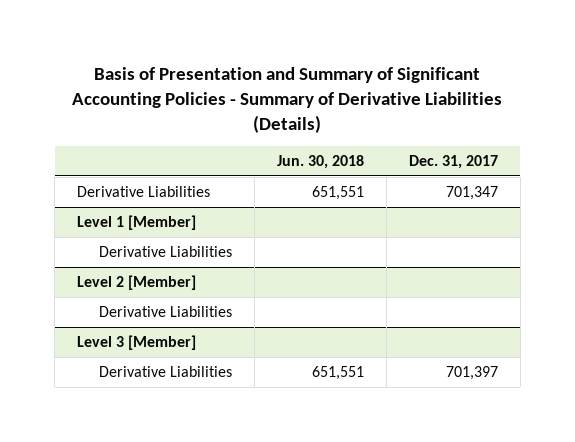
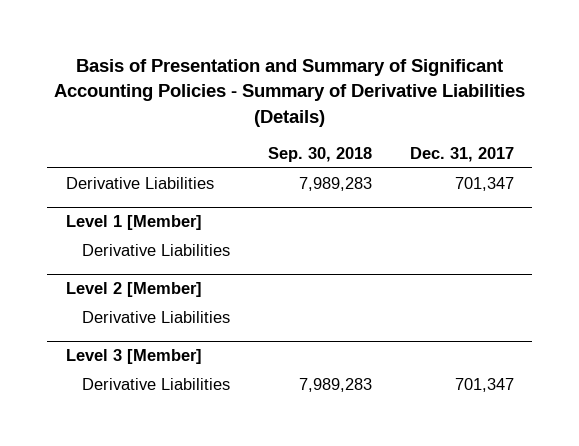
- | Jun. 30, 2018 | Dec. 31, 2017
+ | Sep. 30, 2018 | Dec. 31, 2017
@ Level 3 [Member]
- Derivative Liabilities | 651,551 | 701,397
+ Derivative Liabilities | 7,989,283 | 701,347

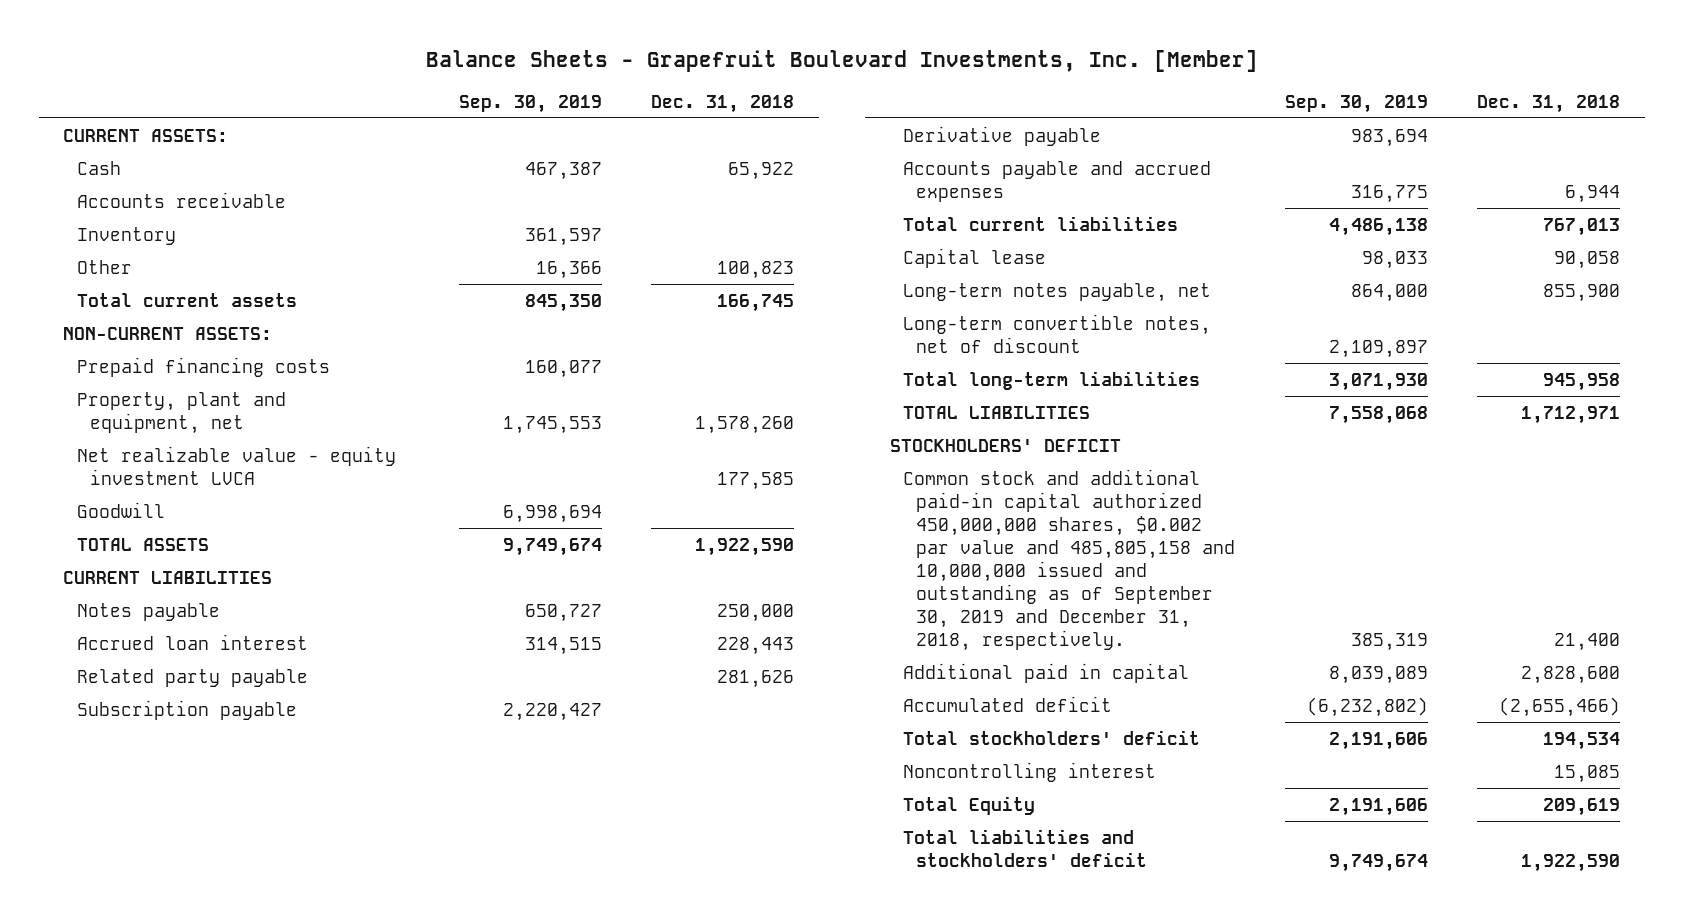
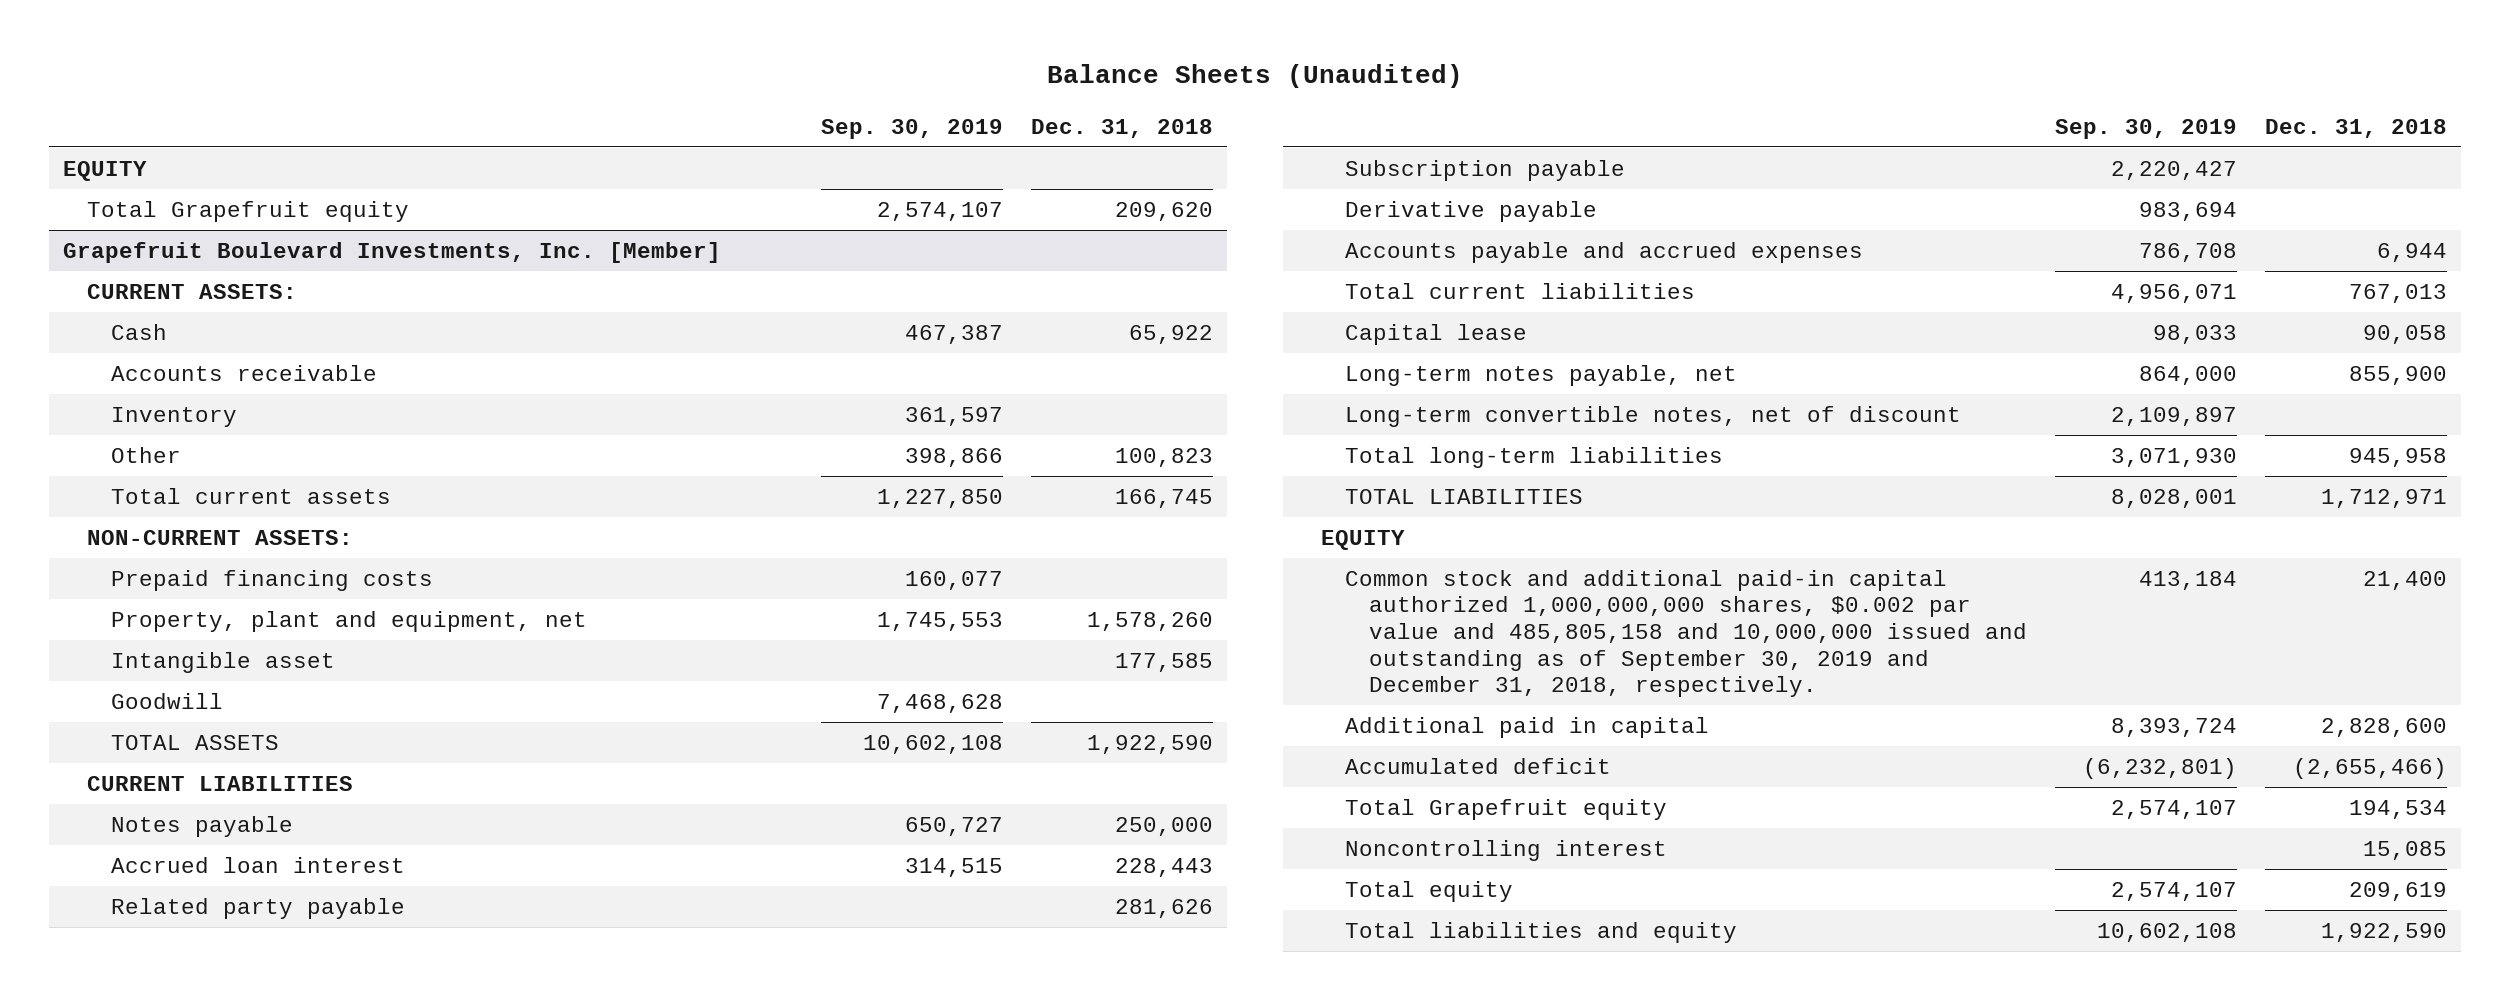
- Balance Sheets - Grapefruit Boulevard Investments, Inc. [Member]
+ Balance Sheets (Unaudited)
+ EQUITY
+ Total Grapefruit equity | 2,574,107 | 209,620
+ Grapefruit Boulevard Investments, Inc. [Member]
- Other | 16,366 | 100,823
- Total current assets | 845,350 | 166,745
+ Other | 398,866 | 100,823
+ Total current assets | 1,227,850 | 166,745
- Net realizable value - equity investment LVCA | | 177,585
- Goodwill | 6,998,694 |
- TOTAL ASSETS | 9,749,674 | 1,922,590
+ Intangible asset | | 177,585
+ Goodwill | 7,468,628 |
+ TOTAL ASSETS | 10,602,108 | 1,922,590
- Accounts payable and accrued expenses | 316,775 | 6,944
- Total current liabilities | 4,486,138 | 767,013
+ Accounts payable and accrued expenses | 786,708 | 6,944
+ Total current liabilities | 4,956,071 | 767,013
- TOTAL LIABILITIES | 7,558,068 | 1,712,971
- STOCKHOLDERS' DEFICIT
- Common stock and additional paid-in capital authorized 450,000,000 shares, $0.002 par value and 485,805,158 and 10,000,000 issued and outstanding as of September 30, 2019 and December 31, 2018, respectively. | 385,319 | 21,400
- Additional paid in capital | 8,039,089 | 2,828,600
- Accumulated deficit | (6,232,802) | (2,655,466)
- Total stockholders' deficit | 2,191,606 | 194,534
+ TOTAL LIABILITIES | 8,028,001 | 1,712,971
+ EQUITY
+ Common stock and additional paid-in capital authorized 1,000,000,000 shares, $0.002 par value and 485,805,158 and 10,000,000 issued and outstanding as of September 30, 2019 and December 31, 2018, respectively. | 413,184 | 21,400
+ Additional paid in capital | 8,393,724 | 2,828,600
+ Accumulated deficit | (6,232,801) | (2,655,466)
+ Total Grapefruit equity | 2,574,107 | 194,534
- Total Equity | 2,191,606 | 209,619
- Total liabilities and stockholders' deficit | 9,749,674 | 1,922,590
+ Total equity | 2,574,107 | 209,619
+ Total liabilities and equity | 10,602,108 | 1,922,590

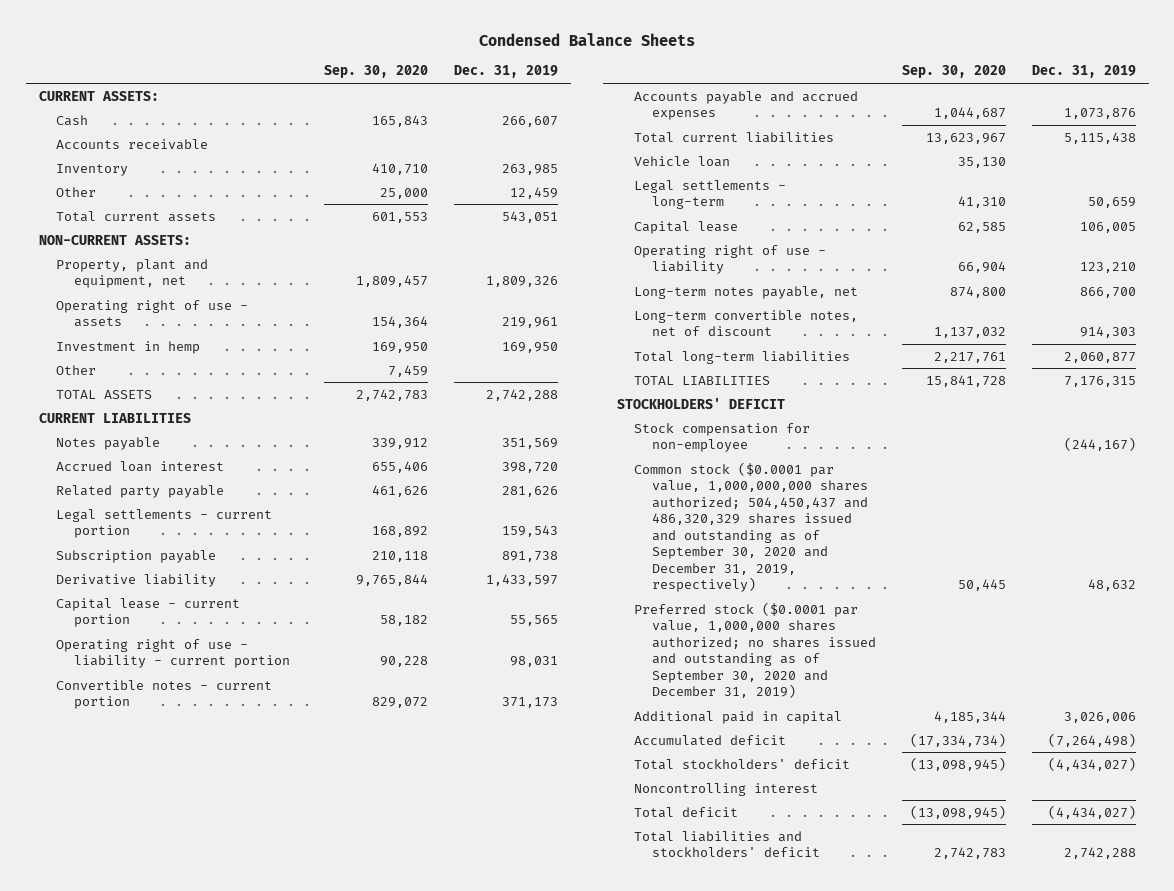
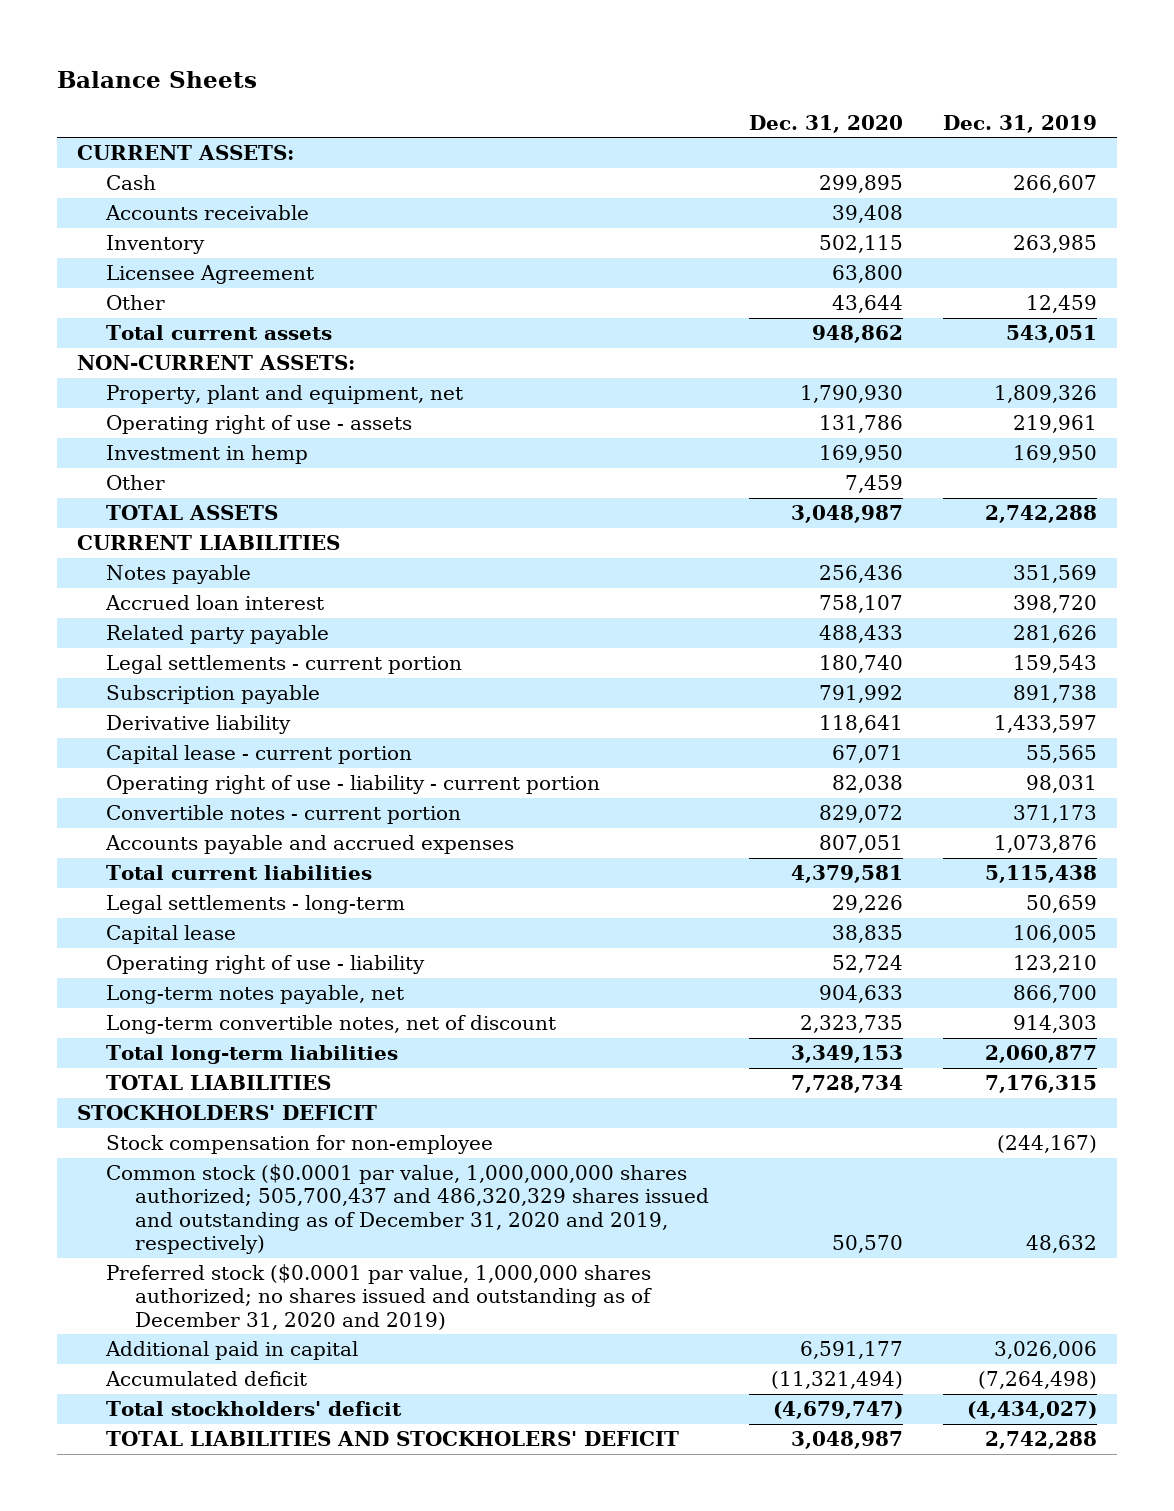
- Condensed Balance Sheets
+ Balance Sheets
- | Sep. 30, 2020 | Dec. 31, 2019
+ | Dec. 31, 2020 | Dec. 31, 2019
+ Licensee Agreement | 63,800 |
- Vehicle loan | 35,130 |
- Common stock ($0.0001 par value, 1,000,000,000 shares authorized; 504,450,437 and 486,320,329 shares issued and outstanding as of September 30, 2020 and December 31, 2019, respectively) | 50,445 | 48,632
- Preferred stock ($0.0001 par value, 1,000,000 shares authorized; no shares issued and outstanding as of September 30, 2020 and December 31, 2019)
+ Common stock ($0.0001 par value, 1,000,000,000 shares authorized; 505,700,437 and 486,320,329 shares issued and outstanding as of December 31, 2020 and 2019, respectively) | 50,570 | 48,632
+ Preferred stock ($0.0001 par value, 1,000,000 shares authorized; no shares issued and outstanding as of December 31, 2020 and 2019)
- Noncontrolling interest
- Total deficit | (13,098,945) | (4,434,027)
- Total liabilities and stockholders' deficit | 2,742,783 | 2,742,288
+ TOTAL LIABILITIES AND STOCKHOLERS' DEFICIT | 3,048,987 | 2,742,288

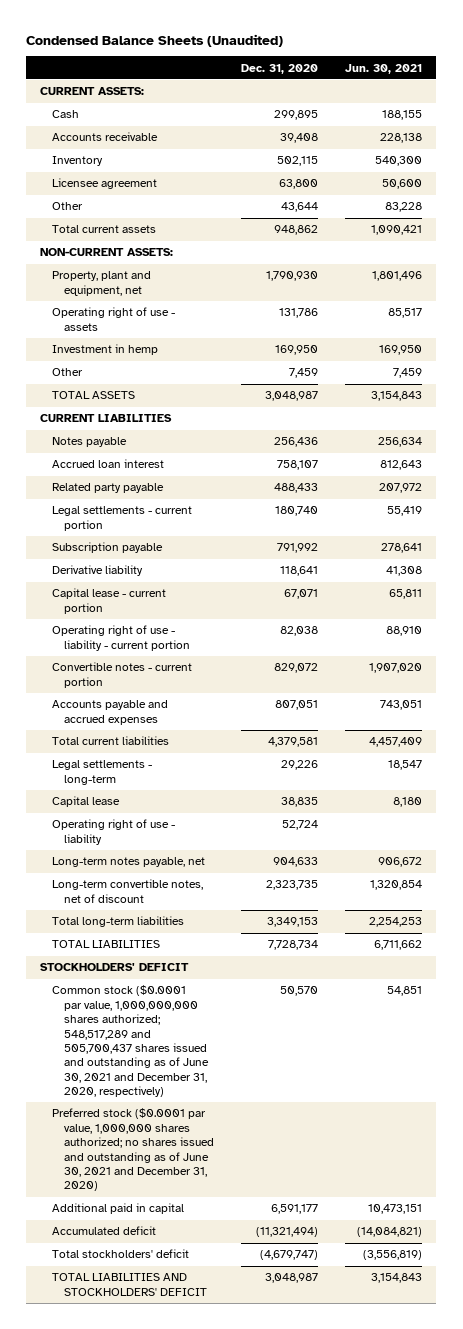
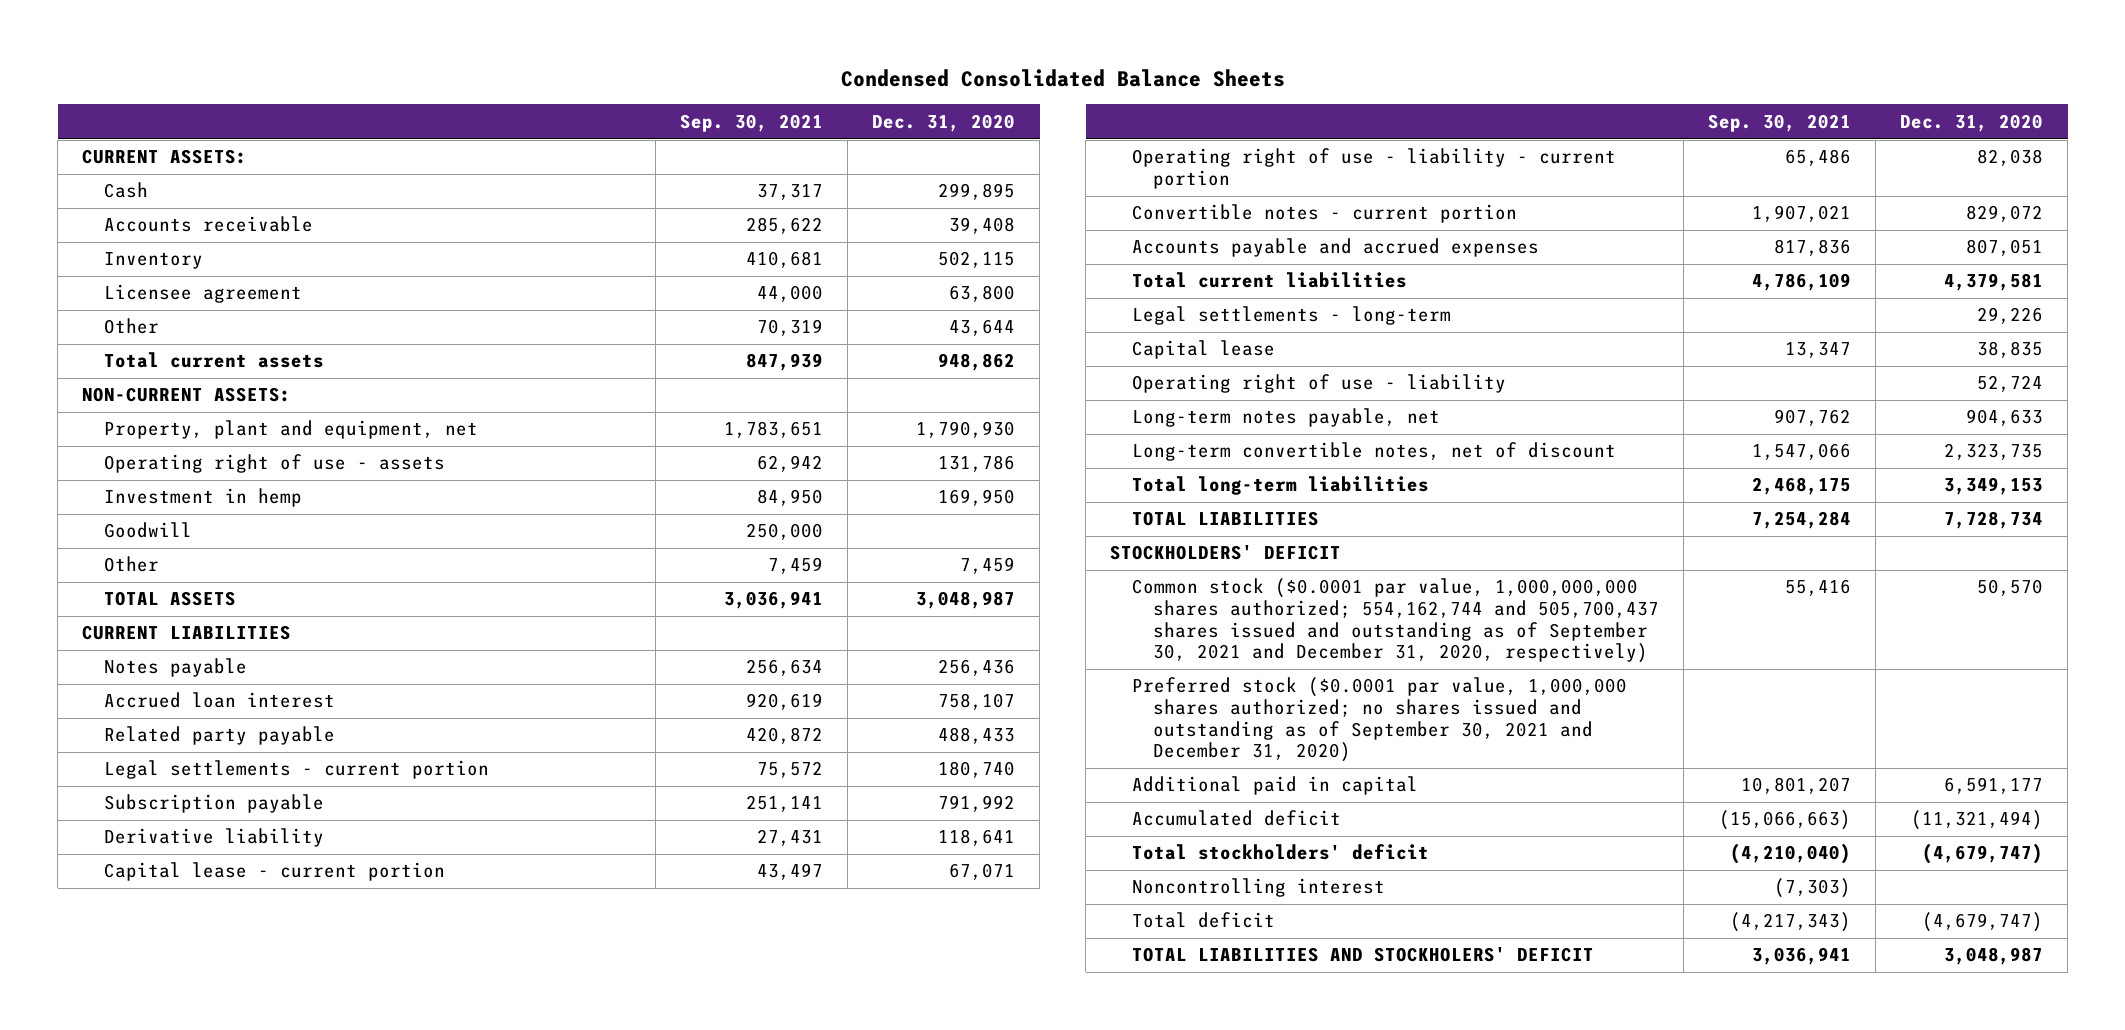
- Condensed Balance Sheets (Unaudited)
+ Condensed Consolidated Balance Sheets
- | Dec. 31, 2020 | Jun. 30, 2021
+ | Sep. 30, 2021 | Dec. 31, 2020
+ Goodwill | 250,000 |
- Common stock ($0.0001 par value, 1,000,000,000 shares authorized; 548,517,289 and 505,700,437 shares issued and outstanding as of June 30, 2021 and December 31, 2020, respectively) | 50,570 | 54,851
- Preferred stock ($0.0001 par value, 1,000,000 shares authorized; no shares issued and outstanding as of June 30, 2021 and December 31, 2020)
+ Common stock ($0.0001 par value, 1,000,000,000 shares authorized; 554,162,744 and 505,700,437 shares issued and outstanding as of September 30, 2021 and December 31, 2020, respectively) | 55,416 | 50,570
+ Preferred stock ($0.0001 par value, 1,000,000 shares authorized; no shares issued and outstanding as of September 30, 2021 and December 31, 2020)
- TOTAL LIABILITIES AND STOCKHOLDERS' DEFICIT | 3,048,987 | 3,154,843
+ Noncontrolling interest | (7,303) |
+ Total deficit | (4,217,343) | (4,679,747)
+ TOTAL LIABILITIES AND STOCKHOLERS' DEFICIT | 3,036,941 | 3,048,987

